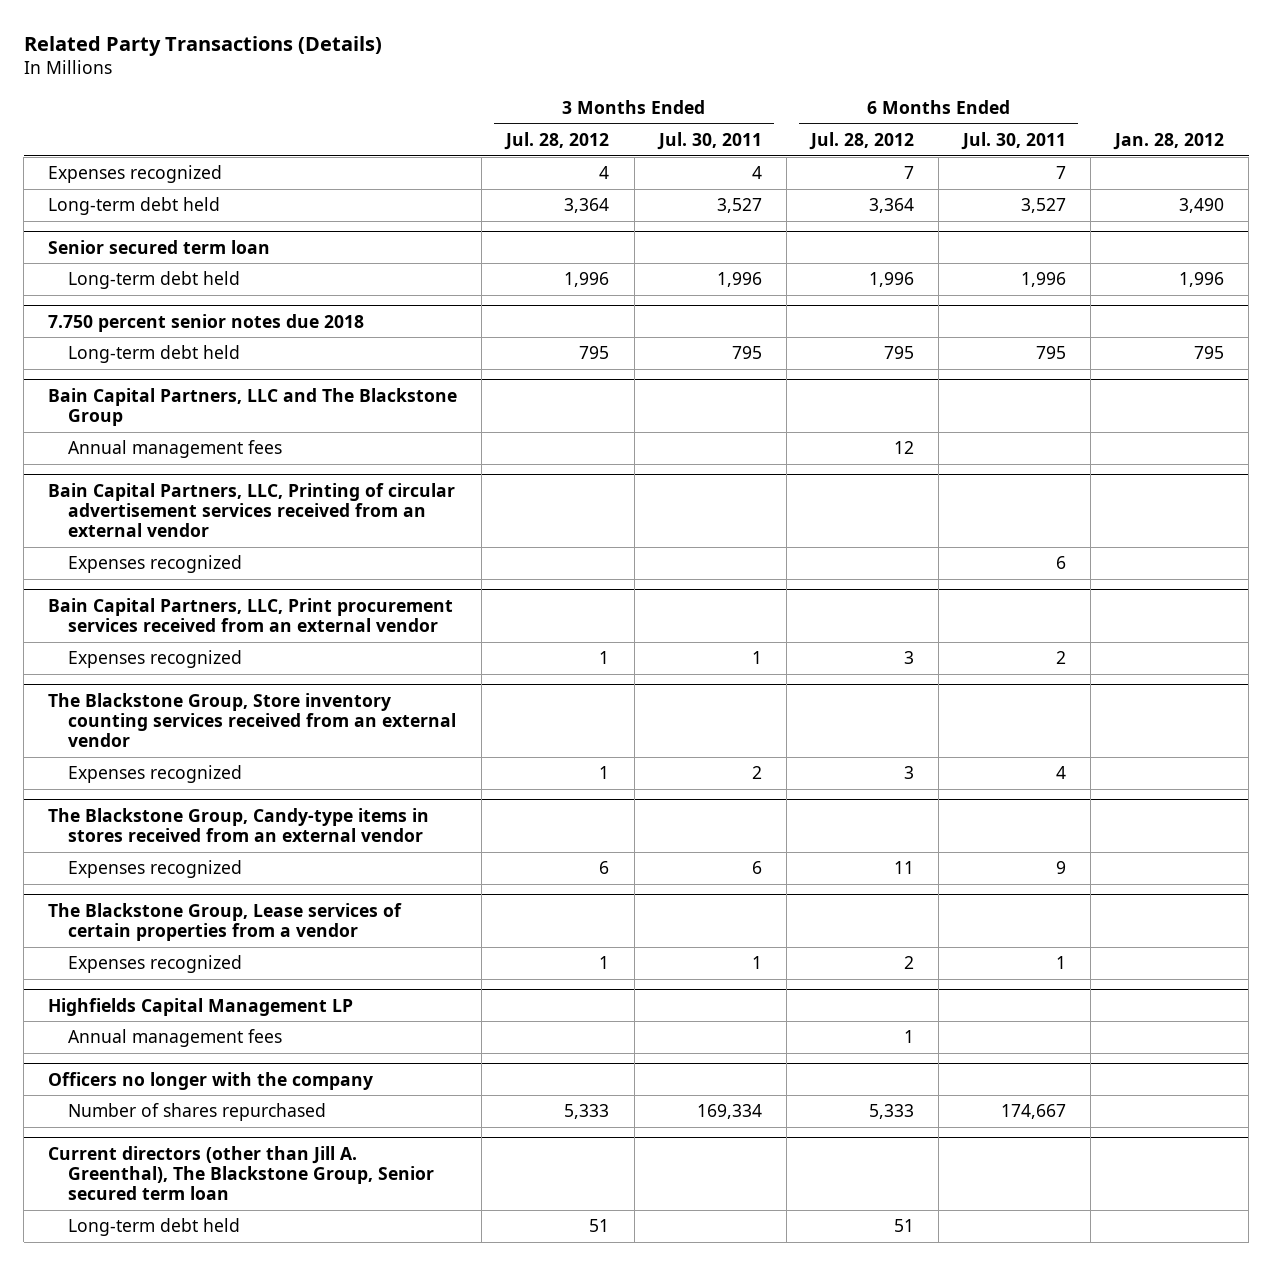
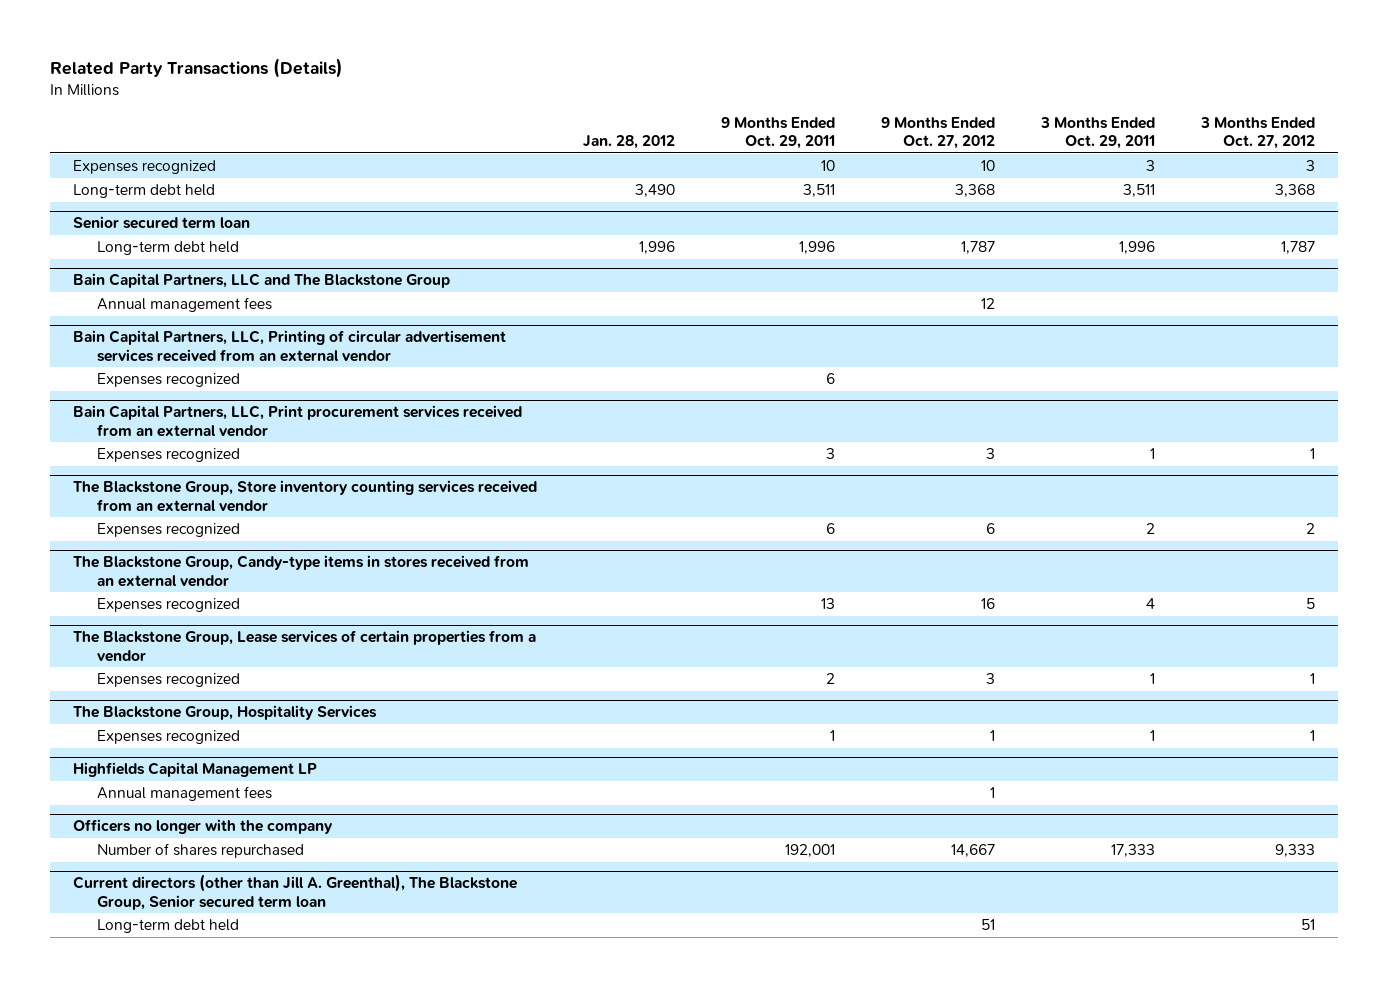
- | 3 Months Ended Jul. 28, 2012 | 3 Months Ended Jul. 30, 2011 | 6 Months Ended Jul. 28, 2012 | 6 Months Ended Jul. 30, 2011 | Jan. 28, 2012
+ | Jan. 28, 2012 | 9 Months Ended Oct. 29, 2011 | 9 Months Ended Oct. 27, 2012 | 3 Months Ended Oct. 29, 2011 | 3 Months Ended Oct. 27, 2012
- 7.750 percent senior notes due 2018
- Long-term debt held | 795 | 795 | 795 | 795 | 795
+ The Blackstone Group, Hospitality Services
+ Expenses recognized | | 1 | 1 | 1 | 1

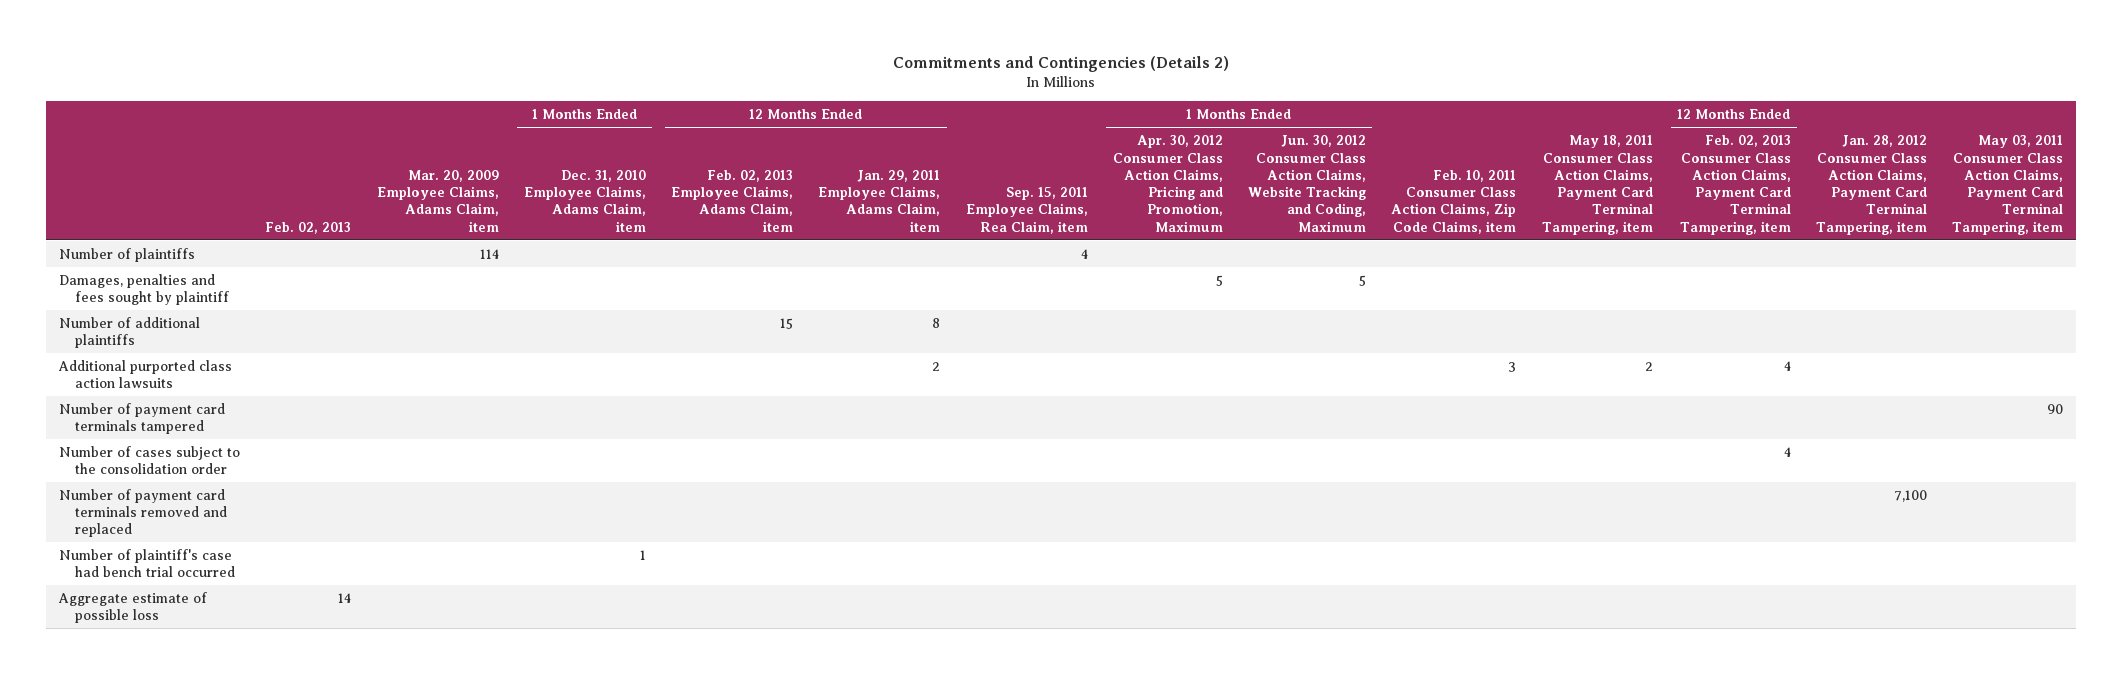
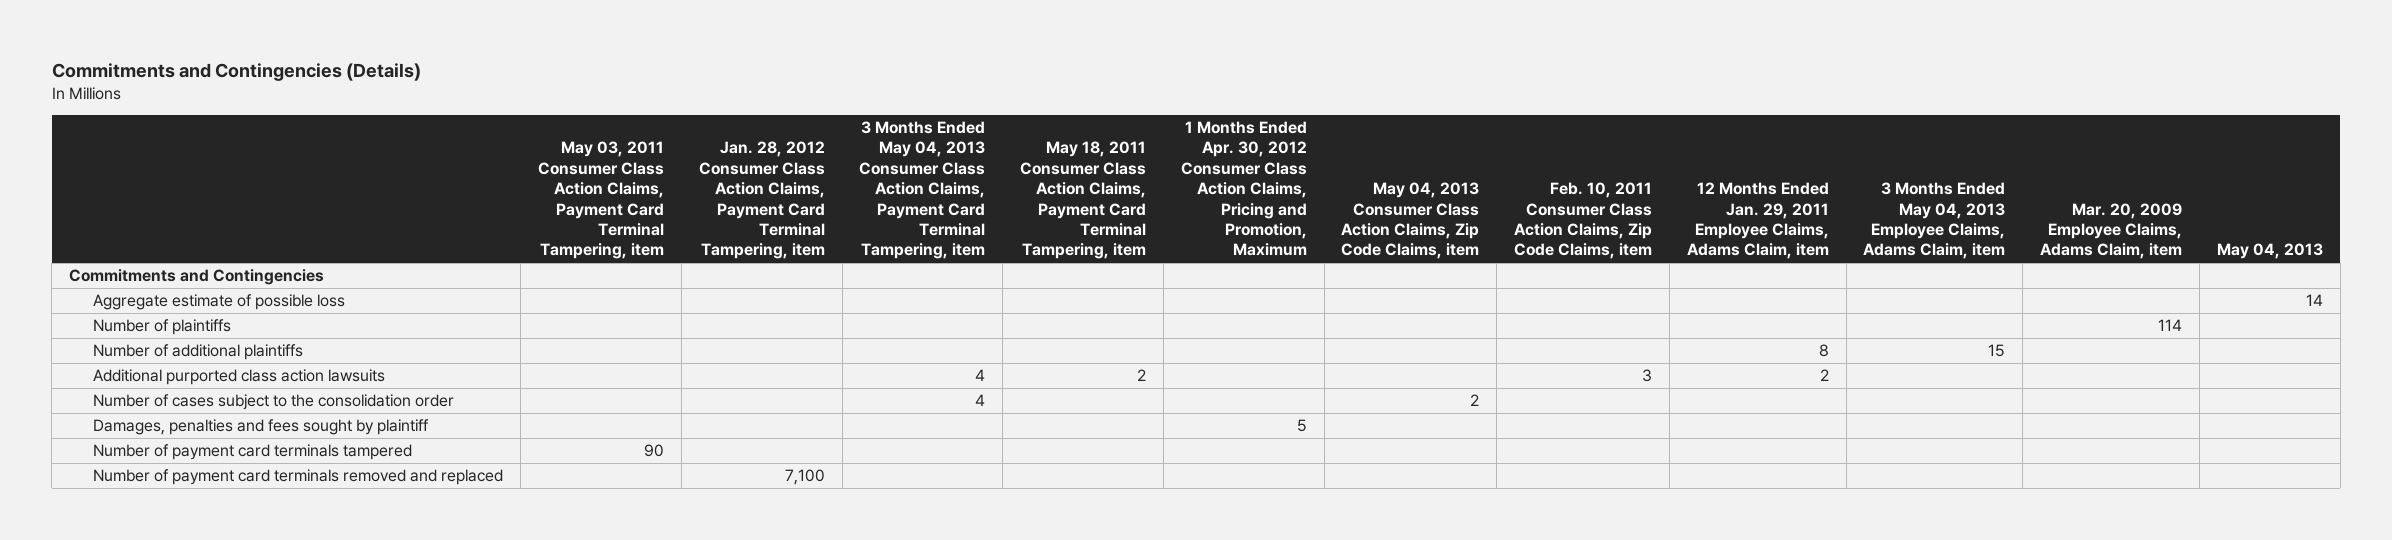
- Commitments and Contingencies (Details 2)
+ Commitments and Contingencies (Details)
- | Feb. 02, 2013 | Mar. 20, 2009 Employee Claims, Adams Claim, item | 1 Months Ended Dec. 31, 2010 Employee Claims, Adams Claim, item | 12 Months Ended Feb. 02, 2013 Employee Claims, Adams Claim, item | 12 Months Ended Jan. 29, 2011 Employee Claims, Adams Claim, item | Sep. 15, 2011 Employee Claims, Rea Claim, item | 1 Months Ended Apr. 30, 2012 Consumer Class Action Claims, Pricing and Promotion, Maximum | 1 Months Ended Jun. 30, 2012 Consumer Class Action Claims, Website Tracking and Coding, Maximum | Feb. 10, 2011 Consumer Class Action Claims, Zip Code Claims, item | May 18, 2011 Consumer Class Action Claims, Payment Card Terminal Tampering, item | 12 Months Ended Feb. 02, 2013 Consumer Class Action Claims, Payment Card Terminal Tampering, item | Jan. 28, 2012 Consumer Class Action Claims, Payment Card Terminal Tampering, item | May 03, 2011 Consumer Class Action Claims, Payment Card Terminal Tampering, item
+ | May 03, 2011 Consumer Class Action Claims, Payment Card Terminal Tampering, item | Jan. 28, 2012 Consumer Class Action Claims, Payment Card Terminal Tampering, item | 3 Months Ended May 04, 2013 Consumer Class Action Claims, Payment Card Terminal Tampering, item | May 18, 2011 Consumer Class Action Claims, Payment Card Terminal Tampering, item | 1 Months Ended Apr. 30, 2012 Consumer Class Action Claims, Pricing and Promotion, Maximum | May 04, 2013 Consumer Class Action Claims, Zip Code Claims, item | Feb. 10, 2011 Consumer Class Action Claims, Zip Code Claims, item | 12 Months Ended Jan. 29, 2011 Employee Claims, Adams Claim, item | 3 Months Ended May 04, 2013 Employee Claims, Adams Claim, item | Mar. 20, 2009 Employee Claims, Adams Claim, item | May 04, 2013
+ Commitments and Contingencies
moved up: Aggregate estimate of possible loss | | | | | | | | | | | 14
moved down: Damages, penalties and fees sought by plaintiff | | | | | 5 | | | | | |
moved down: Number of payment card terminals tampered | 90 | | | | | | | | | |
- Number of plaintiff's case had bench trial occurred | | | 1 | | | | | | | | | |

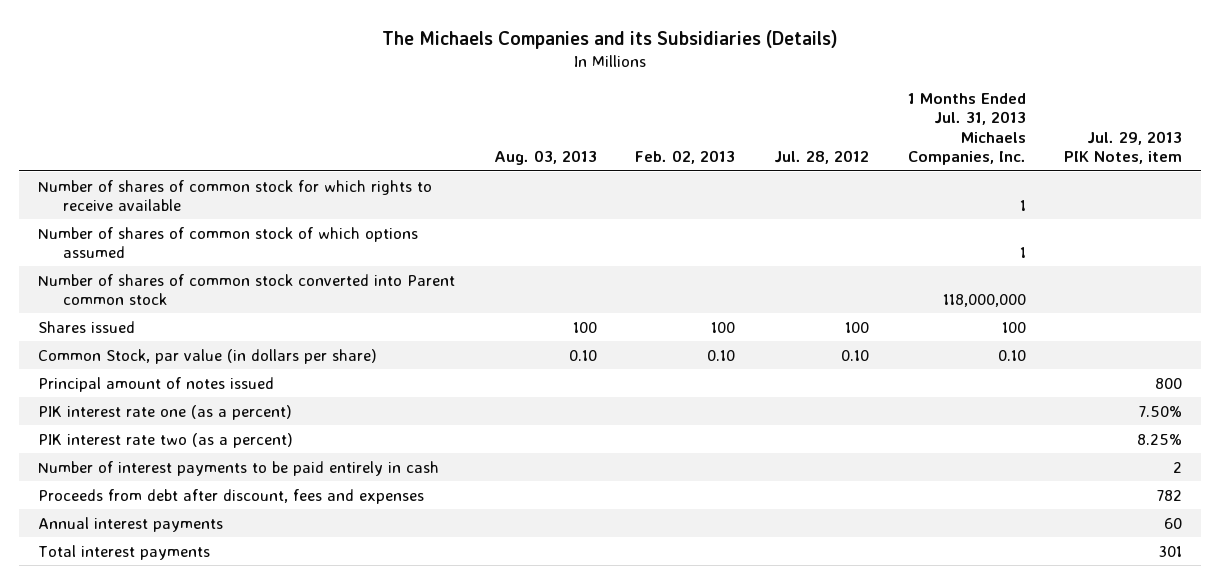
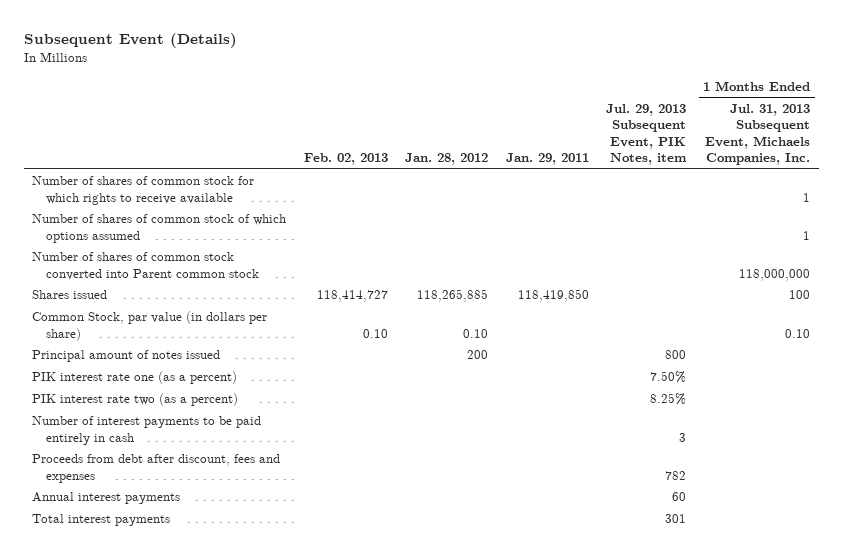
- The Michaels Companies and its Subsidiaries (Details)
+ Subsequent Event (Details)
- | Aug. 03, 2013 | Feb. 02, 2013 | Jul. 28, 2012 | 1 Months Ended Jul. 31, 2013 Michaels Companies, Inc. | Jul. 29, 2013 PIK Notes, item
+ | Feb. 02, 2013 | Jan. 28, 2012 | Jan. 29, 2011 | Jul. 29, 2013 Subsequent Event, PIK Notes, item | 1 Months Ended Jul. 31, 2013 Subsequent Event, Michaels Companies, Inc.
- Shares issued | 100 | 100 | 100 | 100 |
+ Shares issued | 118,414,727 | 118,265,885 | 118,419,850 | | 100

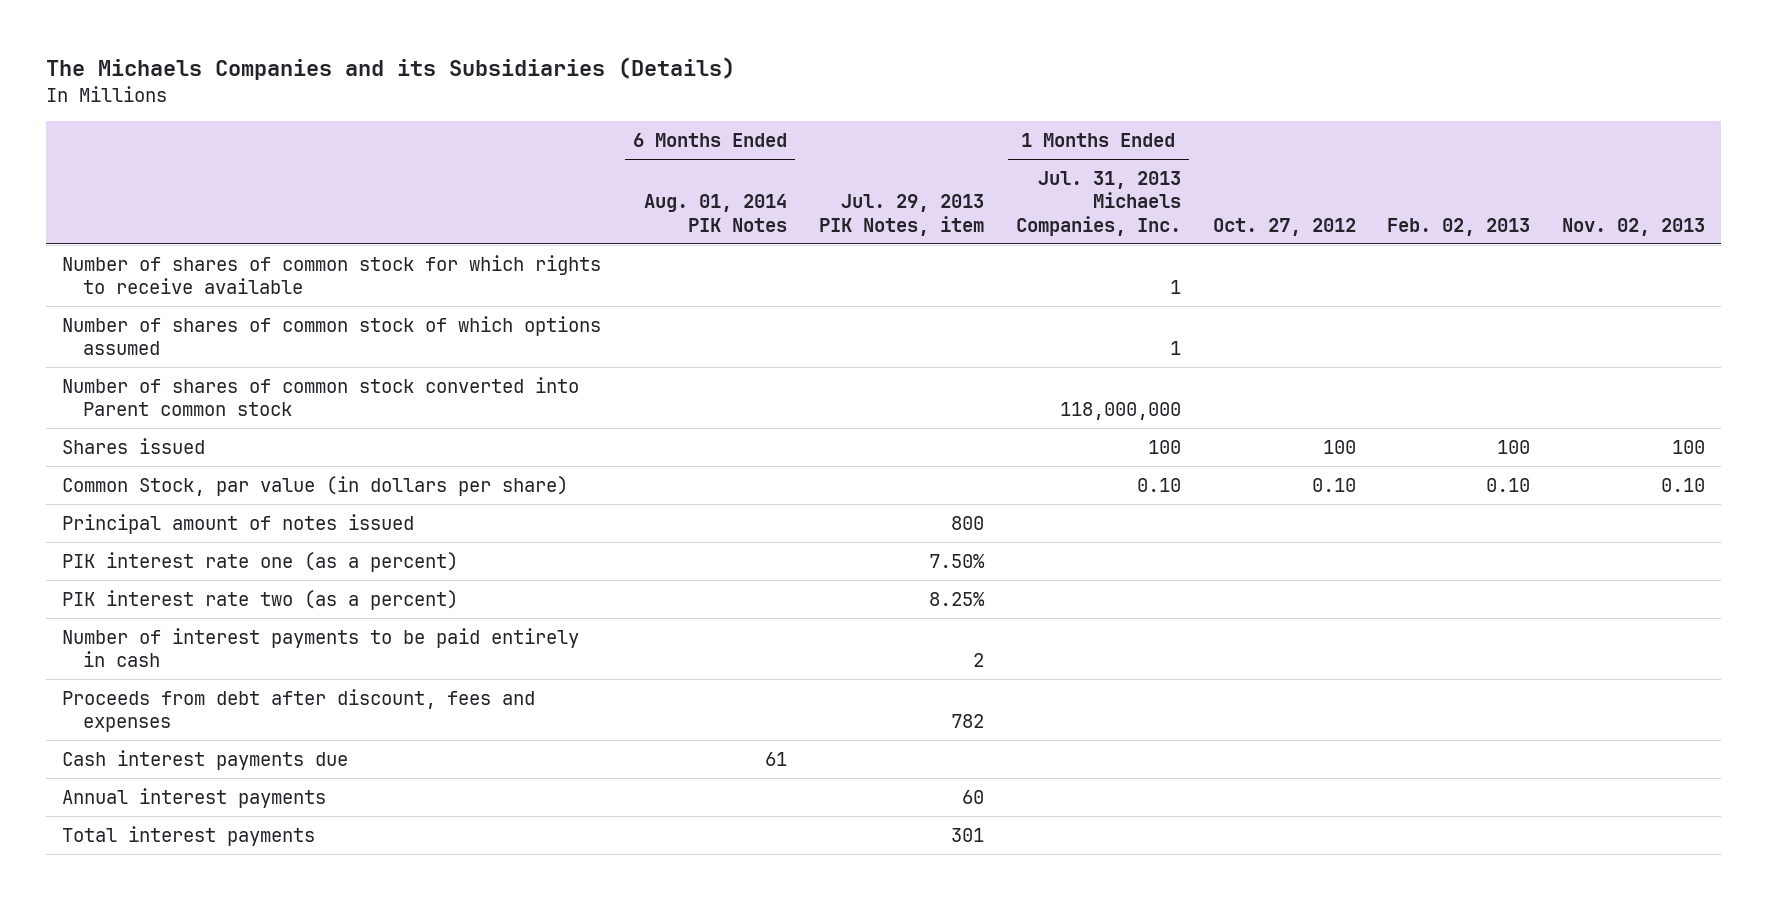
- Subsequent Event (Details)
+ The Michaels Companies and its Subsidiaries (Details)
- | Feb. 02, 2013 | Jan. 28, 2012 | Jan. 29, 2011 | Jul. 29, 2013 Subsequent Event, PIK Notes, item | 1 Months Ended Jul. 31, 2013 Subsequent Event, Michaels Companies, Inc.
+ | 6 Months Ended Aug. 01, 2014 PIK Notes | Jul. 29, 2013 PIK Notes, item | 1 Months Ended Jul. 31, 2013 Michaels Companies, Inc. | Oct. 27, 2012 | Feb. 02, 2013 | Nov. 02, 2013
- Shares issued | 118,414,727 | 118,265,885 | 118,419,850 | | 100
+ Shares issued | | | 100 | 100 | 100 | 100
+ Cash interest payments due | 61 | | | | |

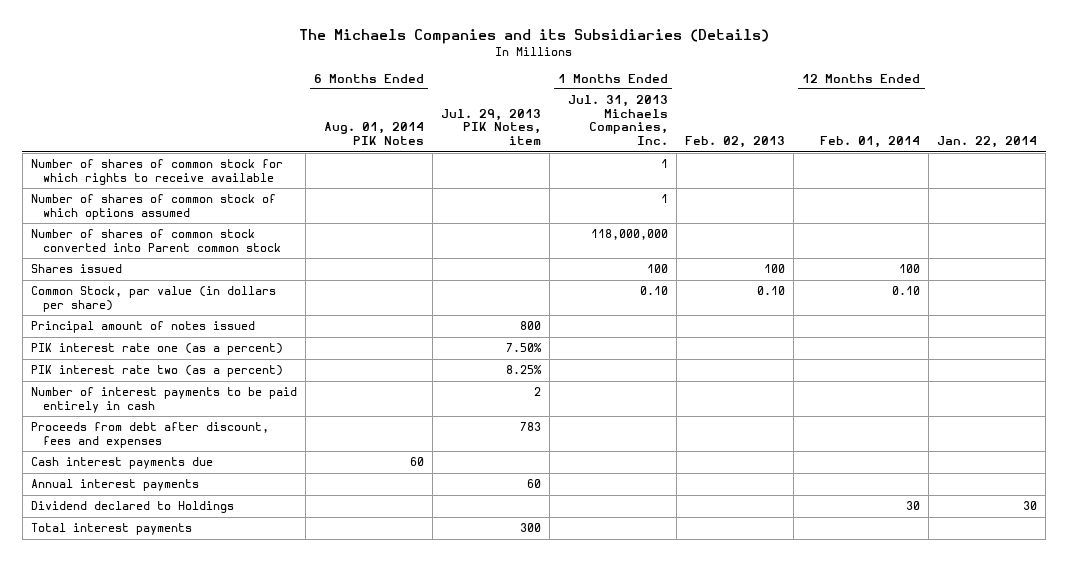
- | 6 Months Ended Aug. 01, 2014 PIK Notes | Jul. 29, 2013 PIK Notes, item | 1 Months Ended Jul. 31, 2013 Michaels Companies, Inc. | Oct. 27, 2012 | Feb. 02, 2013 | Nov. 02, 2013
+ | 6 Months Ended Aug. 01, 2014 PIK Notes | Jul. 29, 2013 PIK Notes, item | 1 Months Ended Jul. 31, 2013 Michaels Companies, Inc. | Feb. 02, 2013 | 12 Months Ended Feb. 01, 2014 | Jan. 22, 2014
- Proceeds from debt after discount, fees and expenses | | 782 | | | |
- Cash interest payments due | 61 | | | | |
+ Proceeds from debt after discount, fees and expenses | | 783 | | | |
+ Cash interest payments due | 60 | | | | |
- Total interest payments | | 301 | | | |
+ Dividend declared to Holdings | | | | | 30 | 30
+ Total interest payments | | 300 | | | |

